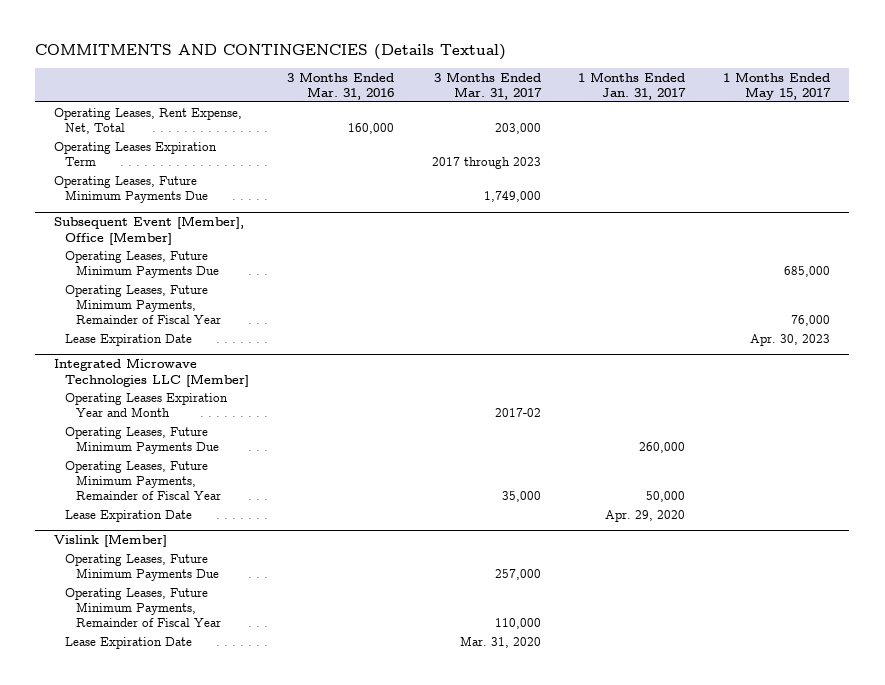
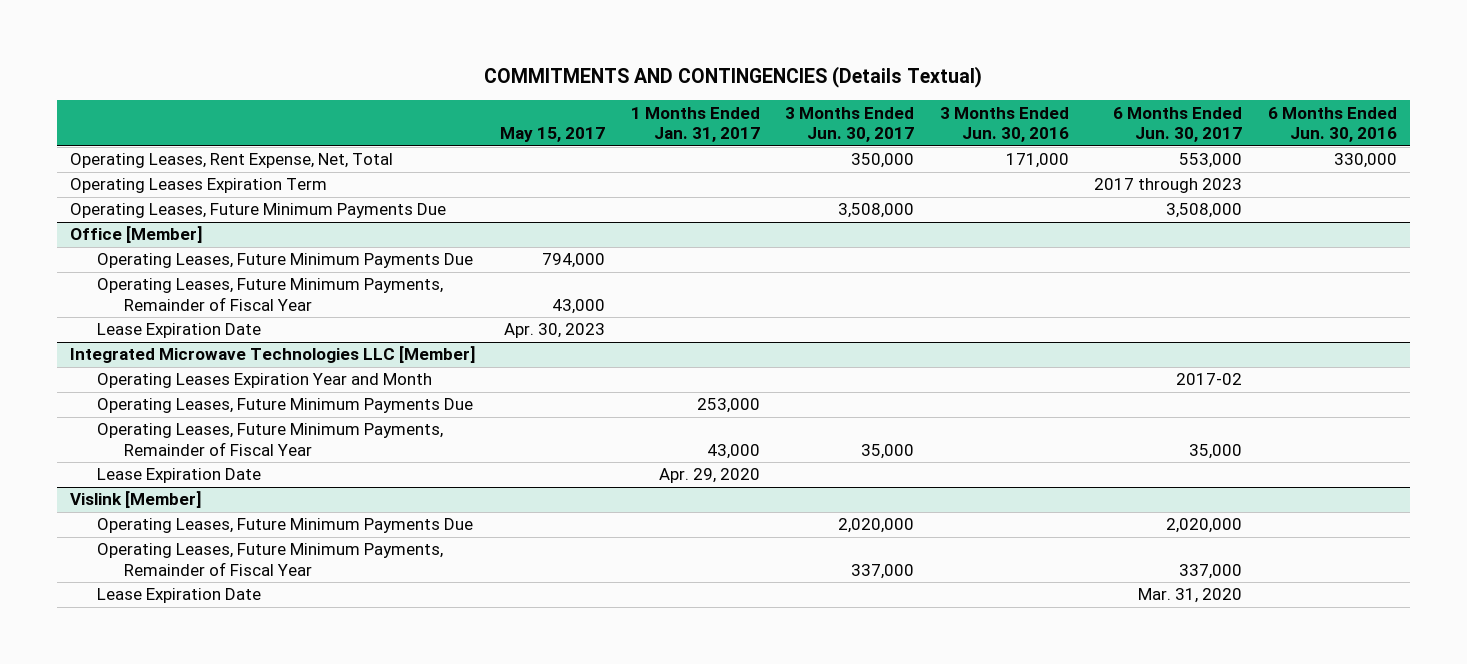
- | 3 Months Ended Mar. 31, 2016 | 3 Months Ended Mar. 31, 2017 | 1 Months Ended Jan. 31, 2017 | 1 Months Ended May 15, 2017
+ | May 15, 2017 | 1 Months Ended Jan. 31, 2017 | 3 Months Ended Jun. 30, 2017 | 3 Months Ended Jun. 30, 2016 | 6 Months Ended Jun. 30, 2017 | 6 Months Ended Jun. 30, 2016
- Subsequent Event [Member], Office [Member]
+ Office [Member]
@ Integrated Microwave Technologies LLC [Member]
- Operating Leases, Future Minimum Payments Due | | | 260,000 |
- Operating Leases, Future Minimum Payments, Remainder of Fiscal Year | | 35,000 | 50,000 |
+ Operating Leases, Future Minimum Payments Due | | 253,000 | | | |
+ Operating Leases, Future Minimum Payments, Remainder of Fiscal Year | | 43,000 | 35,000 | | 35,000 |

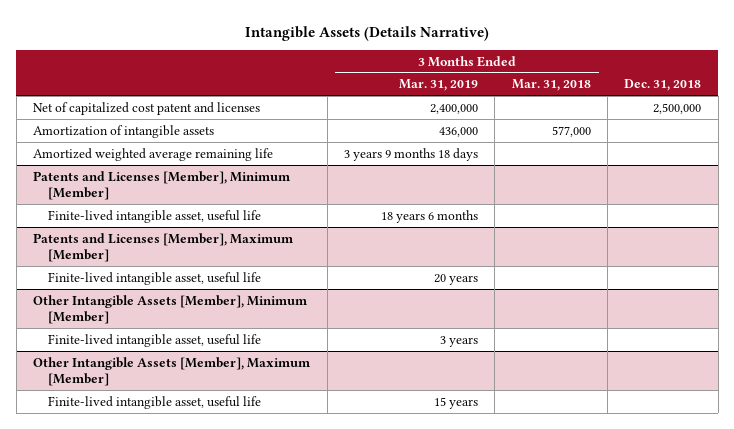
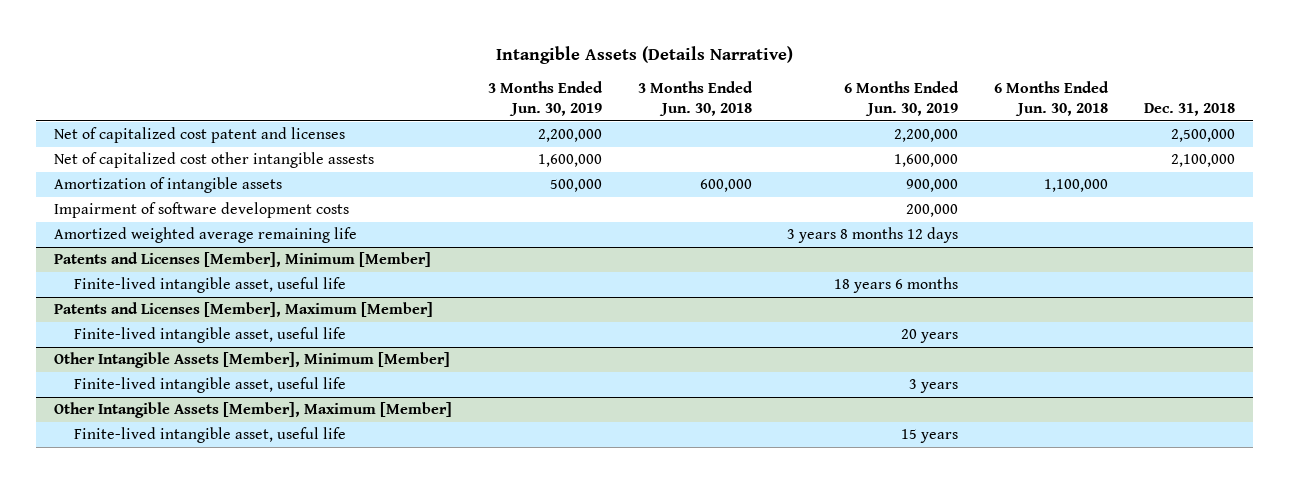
- | 3 Months Ended Mar. 31, 2019 | 3 Months Ended Mar. 31, 2018 | Dec. 31, 2018
+ | 3 Months Ended Jun. 30, 2019 | 3 Months Ended Jun. 30, 2018 | 6 Months Ended Jun. 30, 2019 | 6 Months Ended Jun. 30, 2018 | Dec. 31, 2018
+ Net of capitalized cost other intangible assests | 1,600,000 | | 1,600,000 | | 2,100,000
+ Impairment of software development costs | | | 200,000 | |

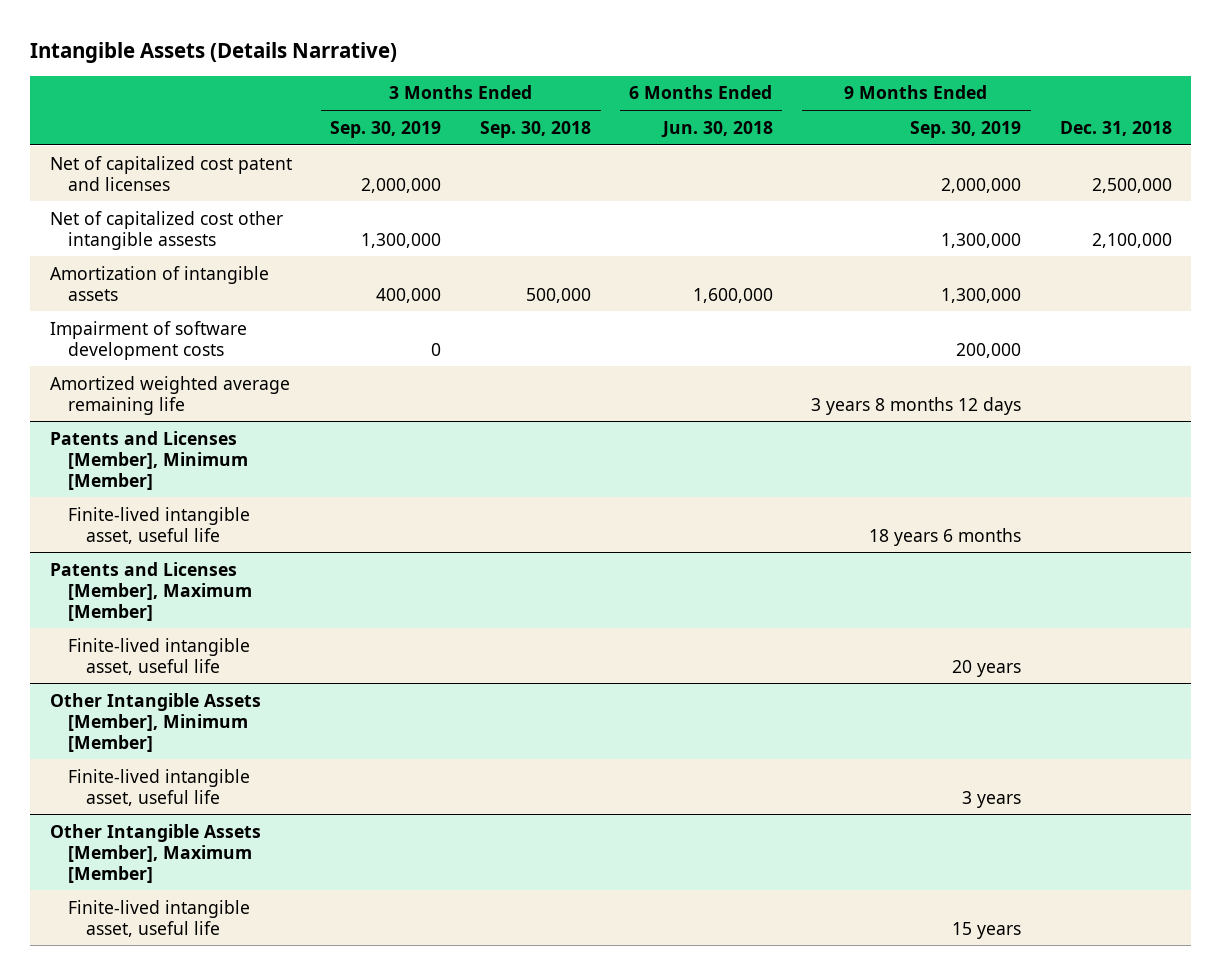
- | 3 Months Ended Jun. 30, 2019 | 3 Months Ended Jun. 30, 2018 | 6 Months Ended Jun. 30, 2019 | 6 Months Ended Jun. 30, 2018 | Dec. 31, 2018
+ | 3 Months Ended Sep. 30, 2019 | 3 Months Ended Sep. 30, 2018 | 6 Months Ended Jun. 30, 2018 | 9 Months Ended Sep. 30, 2019 | Dec. 31, 2018
- Amortization of intangible assets | 500,000 | 600,000 | 900,000 | 1,100,000 |
+ Amortization of intangible assets | 400,000 | 500,000 | 1,600,000 | 1,300,000 |

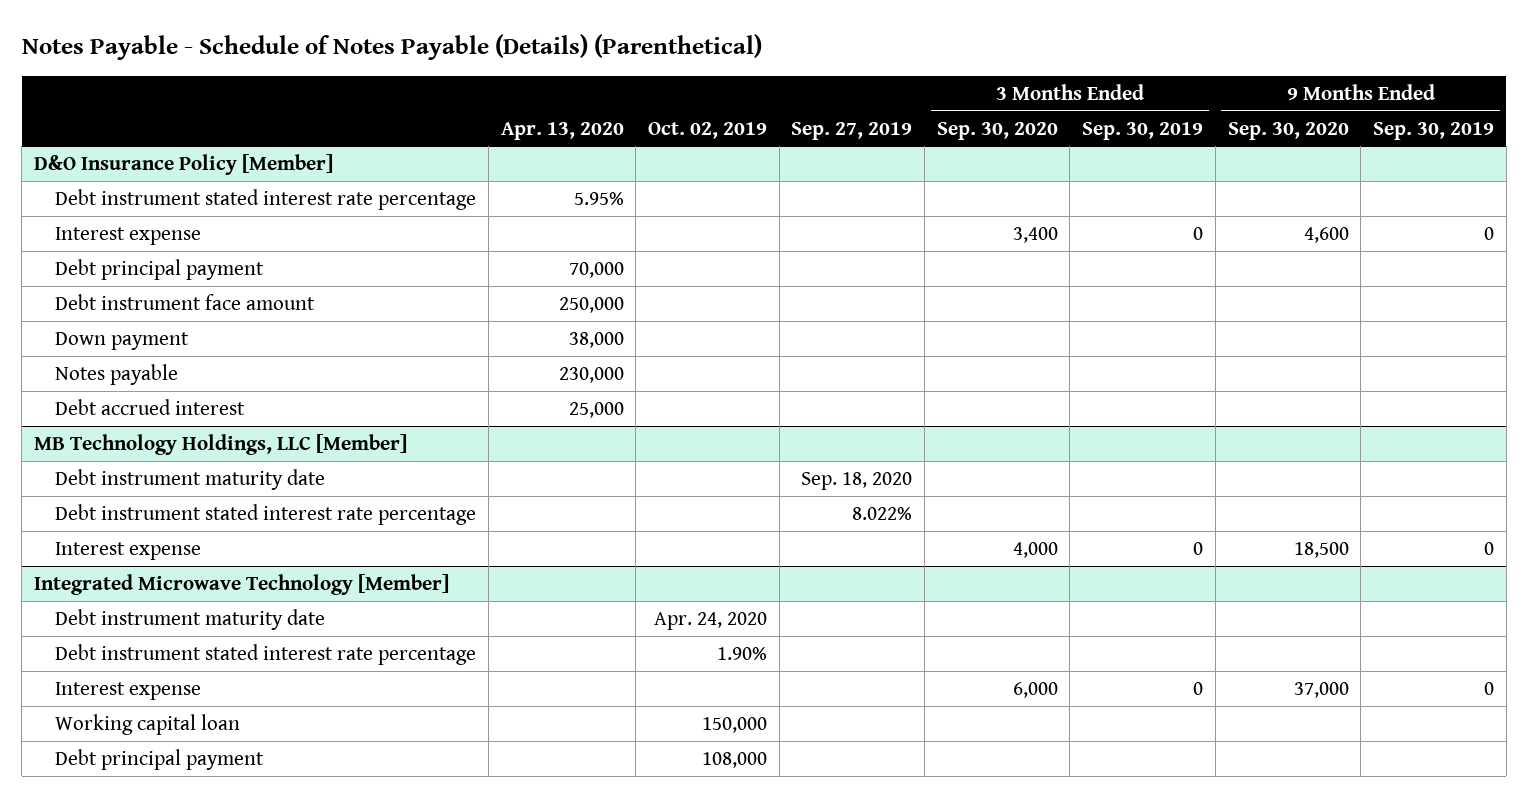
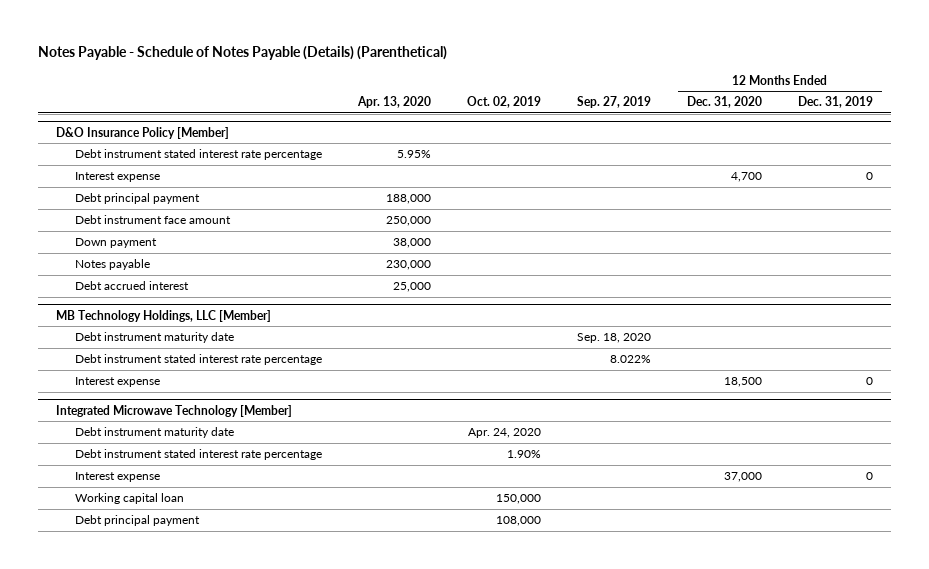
- | Apr. 13, 2020 | Oct. 02, 2019 | Sep. 27, 2019 | 3 Months Ended Sep. 30, 2020 | 3 Months Ended Sep. 30, 2019 | 9 Months Ended Sep. 30, 2020 | 9 Months Ended Sep. 30, 2019
+ | Apr. 13, 2020 | Oct. 02, 2019 | Sep. 27, 2019 | 12 Months Ended Dec. 31, 2020 | 12 Months Ended Dec. 31, 2019
@ D&O Insurance Policy [Member]
- Debt principal payment | 70,000 | | | | | |
+ Debt principal payment | 188,000 | | | |

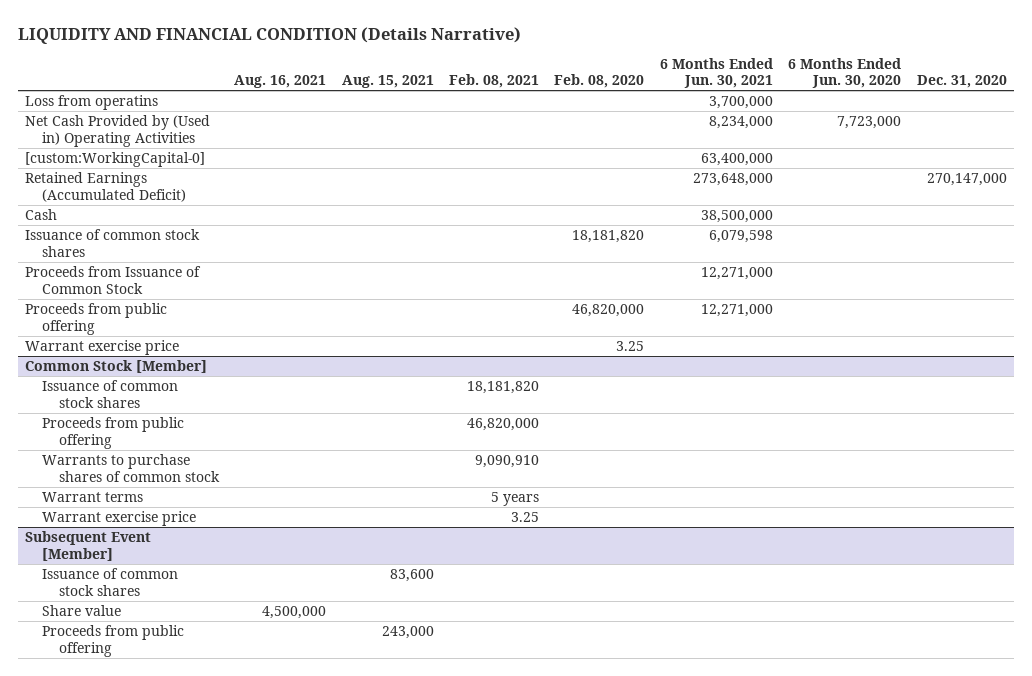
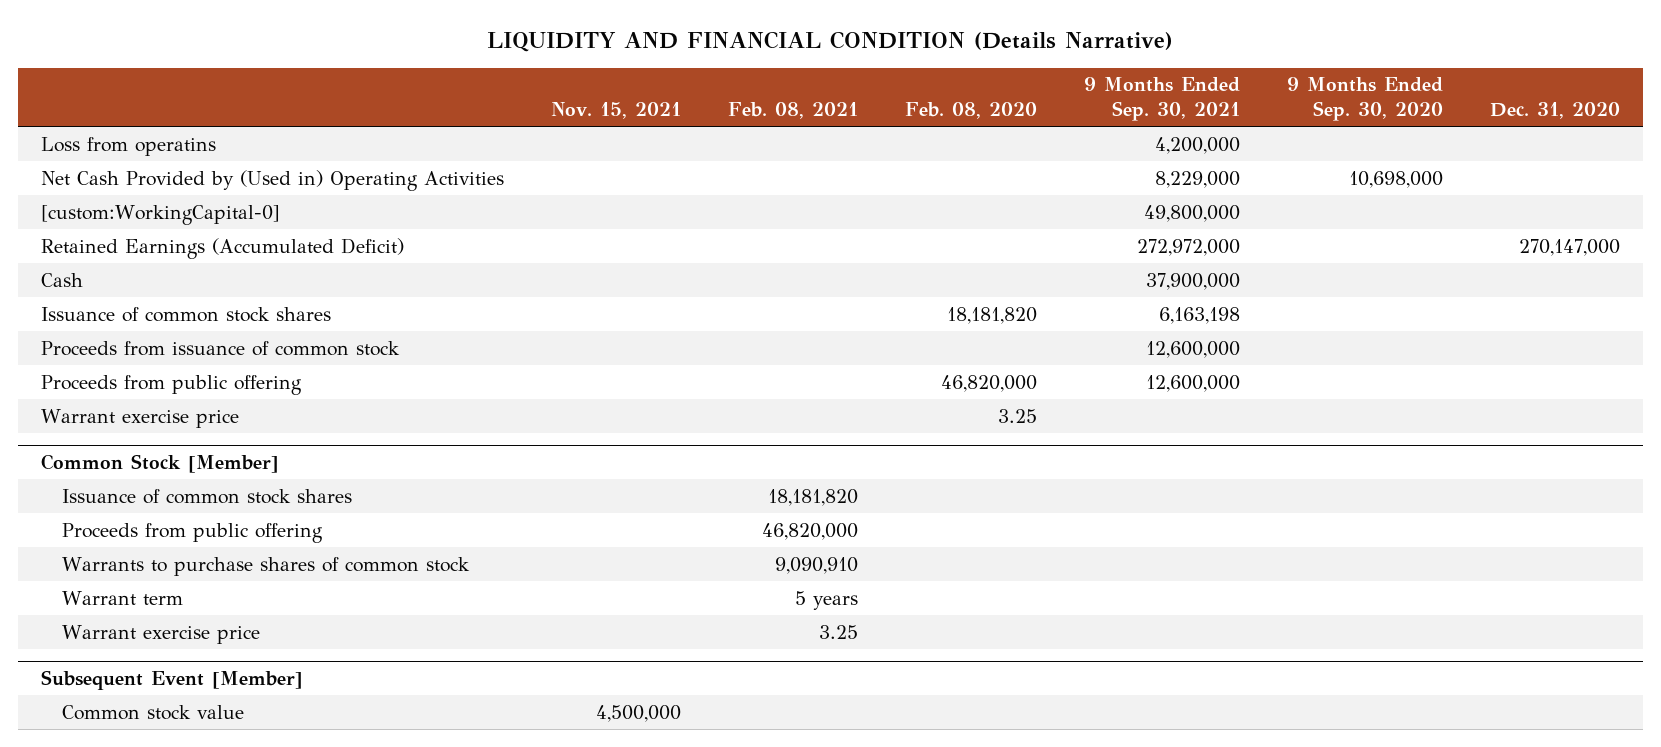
- | Aug. 16, 2021 | Aug. 15, 2021 | Feb. 08, 2021 | Feb. 08, 2020 | 6 Months Ended Jun. 30, 2021 | 6 Months Ended Jun. 30, 2020 | Dec. 31, 2020
+ | Nov. 15, 2021 | Feb. 08, 2021 | Feb. 08, 2020 | 9 Months Ended Sep. 30, 2021 | 9 Months Ended Sep. 30, 2020 | Dec. 31, 2020
- Proceeds from Issuance of Common Stock | | | | | 12,271,000 | |
+ Proceeds from issuance of common stock | | | | 12,600,000 | |
@ Common Stock [Member]
- Warrant terms | | | 5 years | | | |
+ Warrant term | | 5 years | | | |
@ Subsequent Event [Member]
- Issuance of common stock shares | | 83,600 | | | | |
- Share value | 4,500,000 | | | | | |
- Proceeds from public offering | | 243,000 | | | | |
+ Common stock value | 4,500,000 | | | | |

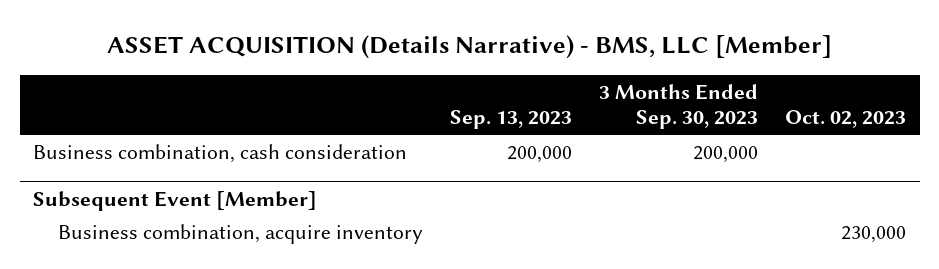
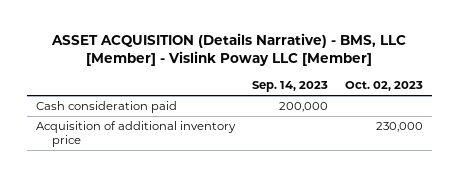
- ASSET ACQUISITION (Details Narrative) - BMS, LLC [Member]
+ ASSET ACQUISITION (Details Narrative) - BMS, LLC [Member] - Vislink Poway LLC [Member]
- | Sep. 13, 2023 | 3 Months Ended Sep. 30, 2023 | Oct. 02, 2023
+ | Sep. 14, 2023 | Oct. 02, 2023
- Business combination, cash consideration | 200,000 | 200,000 |
- Subsequent Event [Member]
- Business combination, acquire inventory | | | 230,000
+ Cash consideration paid | 200,000 |
+ Acquisition of additional inventory price | | 230,000

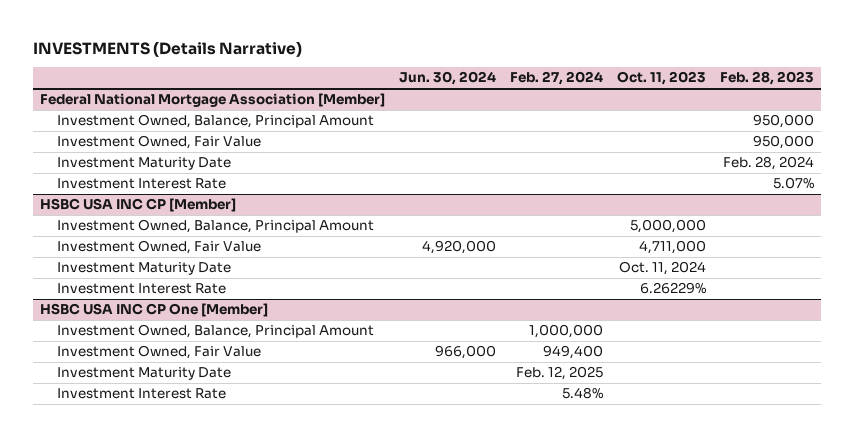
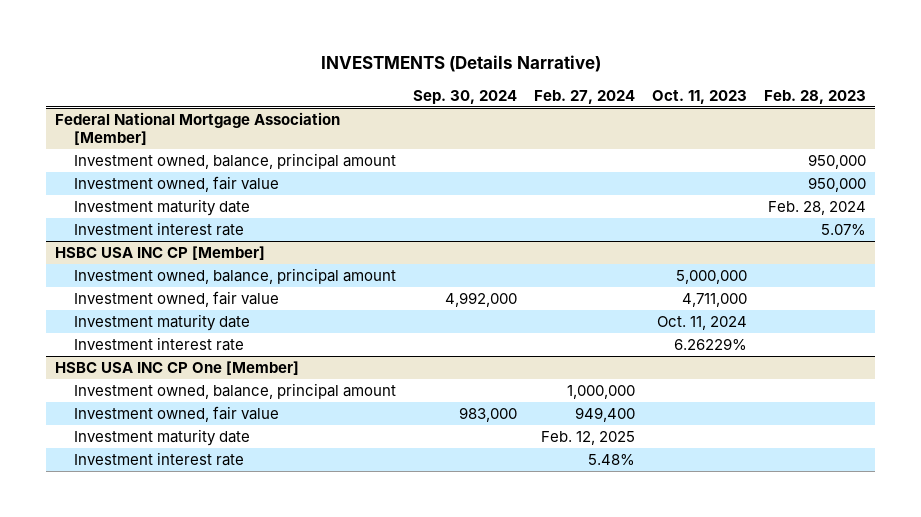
- | Jun. 30, 2024 | Feb. 27, 2024 | Oct. 11, 2023 | Feb. 28, 2023
+ | Sep. 30, 2024 | Feb. 27, 2024 | Oct. 11, 2023 | Feb. 28, 2023
@ Federal National Mortgage Association [Member]
- Investment Owned, Balance, Principal Amount | | | | 950,000
- Investment Owned, Fair Value | | | | 950,000
- Investment Maturity Date | | | | Feb. 28, 2024
- Investment Interest Rate | | | | 5.07%
+ Investment owned, balance, principal amount | | | | 950,000
+ Investment owned, fair value | | | | 950,000
+ Investment maturity date | | | | Feb. 28, 2024
+ Investment interest rate | | | | 5.07%
@ HSBC USA INC CP [Member]
- Investment Owned, Balance, Principal Amount | | | 5,000,000 |
- Investment Owned, Fair Value | 4,920,000 | | 4,711,000 |
- Investment Maturity Date | | | Oct. 11, 2024 |
- Investment Interest Rate | | | 6.26229% |
+ Investment owned, balance, principal amount | | | 5,000,000 |
+ Investment owned, fair value | 4,992,000 | | 4,711,000 |
+ Investment maturity date | | | Oct. 11, 2024 |
+ Investment interest rate | | | 6.26229% |
@ HSBC USA INC CP One [Member]
- Investment Owned, Balance, Principal Amount | | 1,000,000 | |
- Investment Owned, Fair Value | 966,000 | 949,400 | |
- Investment Maturity Date | | Feb. 12, 2025 | |
- Investment Interest Rate | | 5.48% | |
+ Investment owned, balance, principal amount | | 1,000,000 | |
+ Investment owned, fair value | 983,000 | 949,400 | |
+ Investment maturity date | | Feb. 12, 2025 | |
+ Investment interest rate | | 5.48% | |

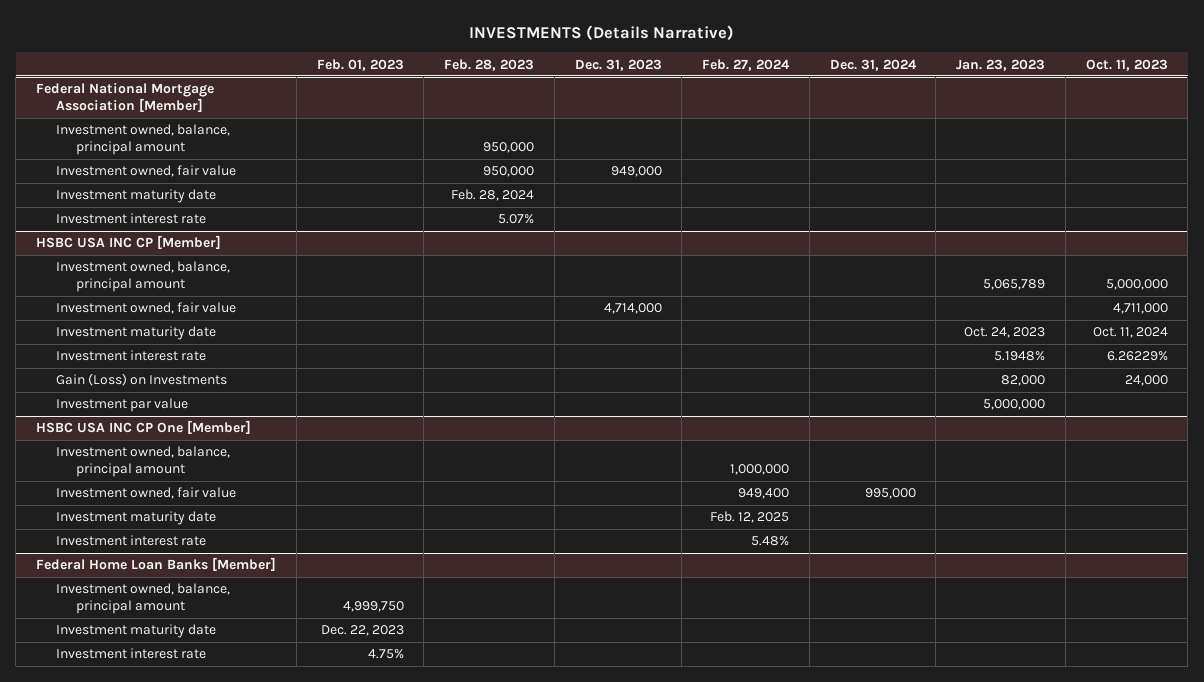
- | Sep. 30, 2024 | Feb. 27, 2024 | Oct. 11, 2023 | Feb. 28, 2023
+ | Feb. 01, 2023 | Feb. 28, 2023 | Dec. 31, 2023 | Feb. 27, 2024 | Dec. 31, 2024 | Jan. 23, 2023 | Oct. 11, 2023
@ HSBC USA INC CP [Member]
+ Gain (Loss) on Investments | | | | | | 82,000 | 24,000
+ Investment par value | | | | | | 5,000,000 |
+ Federal Home Loan Banks [Member]
+ Investment owned, balance, principal amount | 4,999,750 | | | | | |
+ Investment maturity date | Dec. 22, 2023 | | | | | |
+ Investment interest rate | 4.75% | | | | | |

